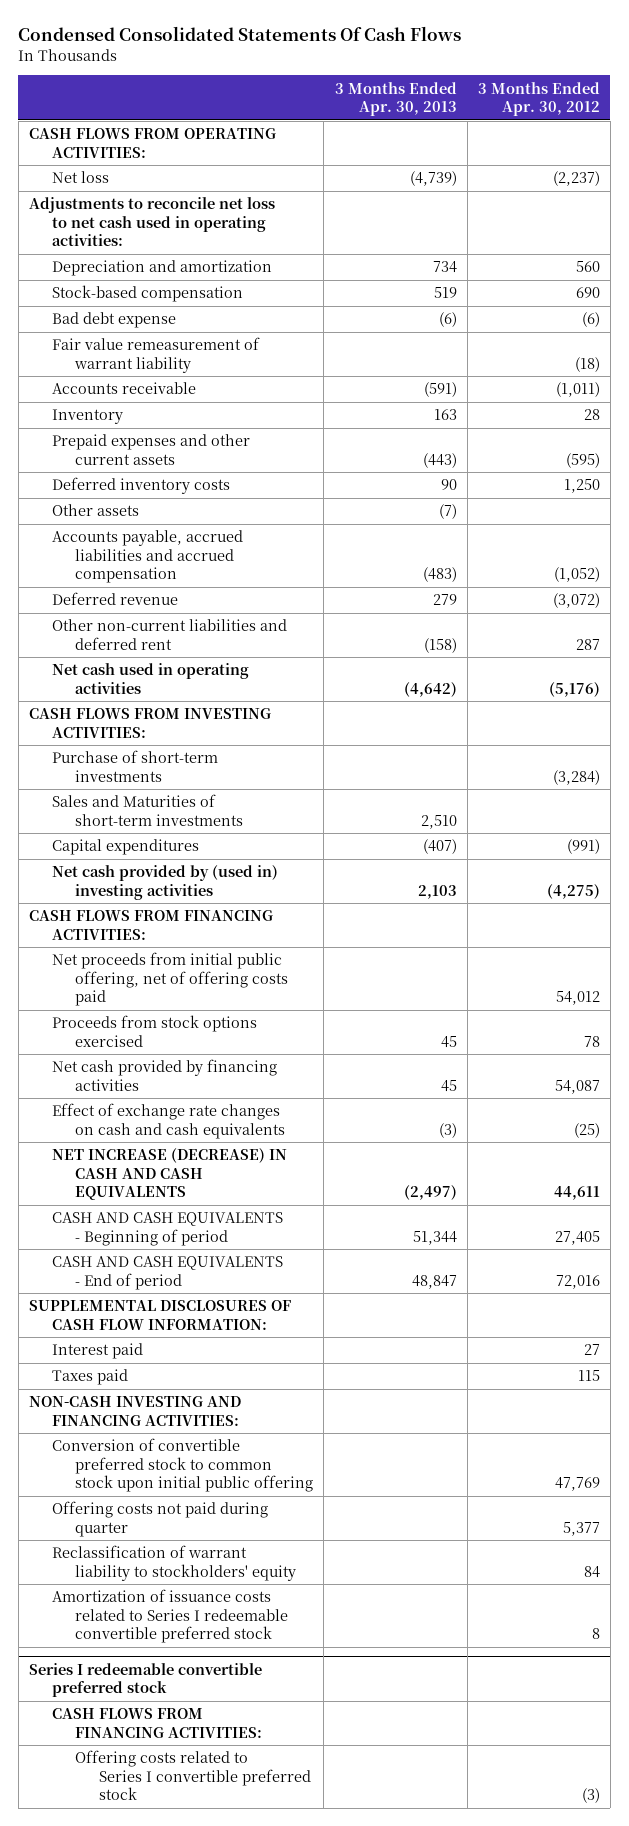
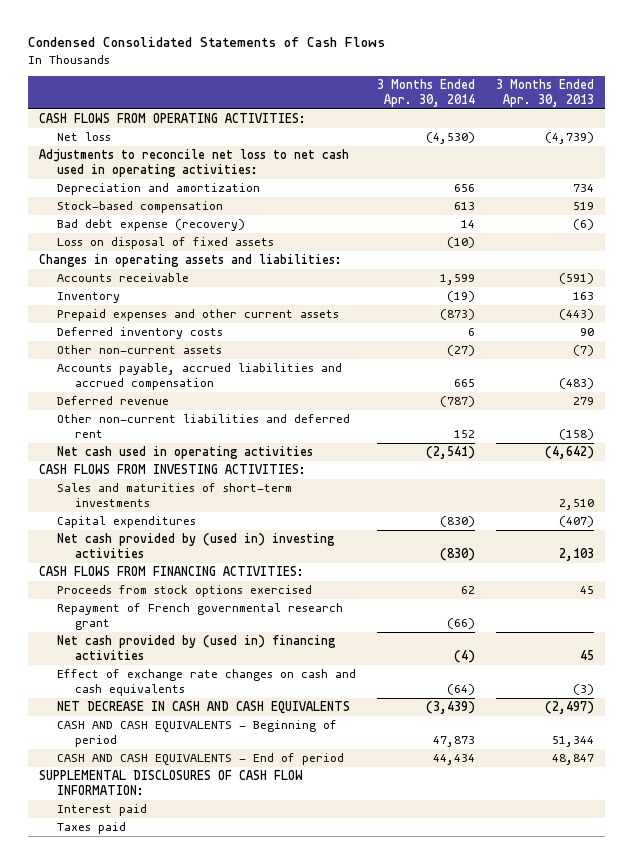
- Condensed Consolidated Statements Of Cash Flows
+ Condensed Consolidated Statements of Cash Flows
- | 3 Months Ended Apr. 30, 2013 | 3 Months Ended Apr. 30, 2012
+ | 3 Months Ended Apr. 30, 2014 | 3 Months Ended Apr. 30, 2013
- Bad debt expense | (6) | (6)
- Fair value remeasurement of warrant liability | | (18)
+ Bad debt expense (recovery) | 14 | (6)
+ Loss on disposal of fixed assets | (10) |
+ Changes in operating assets and liabilities:
- Other assets | (7) |
+ Other non-current assets | (27) | (7)
- Purchase of short-term investments | | (3,284)
- Sales and Maturities of short-term investments | 2,510 |
+ Sales and maturities of short-term investments | | 2,510
- Net proceeds from initial public offering, net of offering costs paid | | 54,012
- Net cash provided by financing activities | 45 | 54,087
+ Repayment of French governmental research grant | (66) |
+ Net cash provided by (used in) financing activities | (4) | 45
- NET INCREASE (DECREASE) IN CASH AND CASH EQUIVALENTS | (2,497) | 44,611
+ NET DECREASE IN CASH AND CASH EQUIVALENTS | (3,439) | (2,497)
- NON-CASH INVESTING AND FINANCING ACTIVITIES:
- Conversion of convertible preferred stock to common stock upon initial public offering | | 47,769
- Offering costs not paid during quarter | | 5,377
- Reclassification of warrant liability to stockholders' equity | | 84
- Amortization of issuance costs related to Series I redeemable convertible preferred stock | | 8
- Series I redeemable convertible preferred stock
- CASH FLOWS FROM FINANCING ACTIVITIES:
- Offering costs related to Series I convertible preferred stock | | (3)

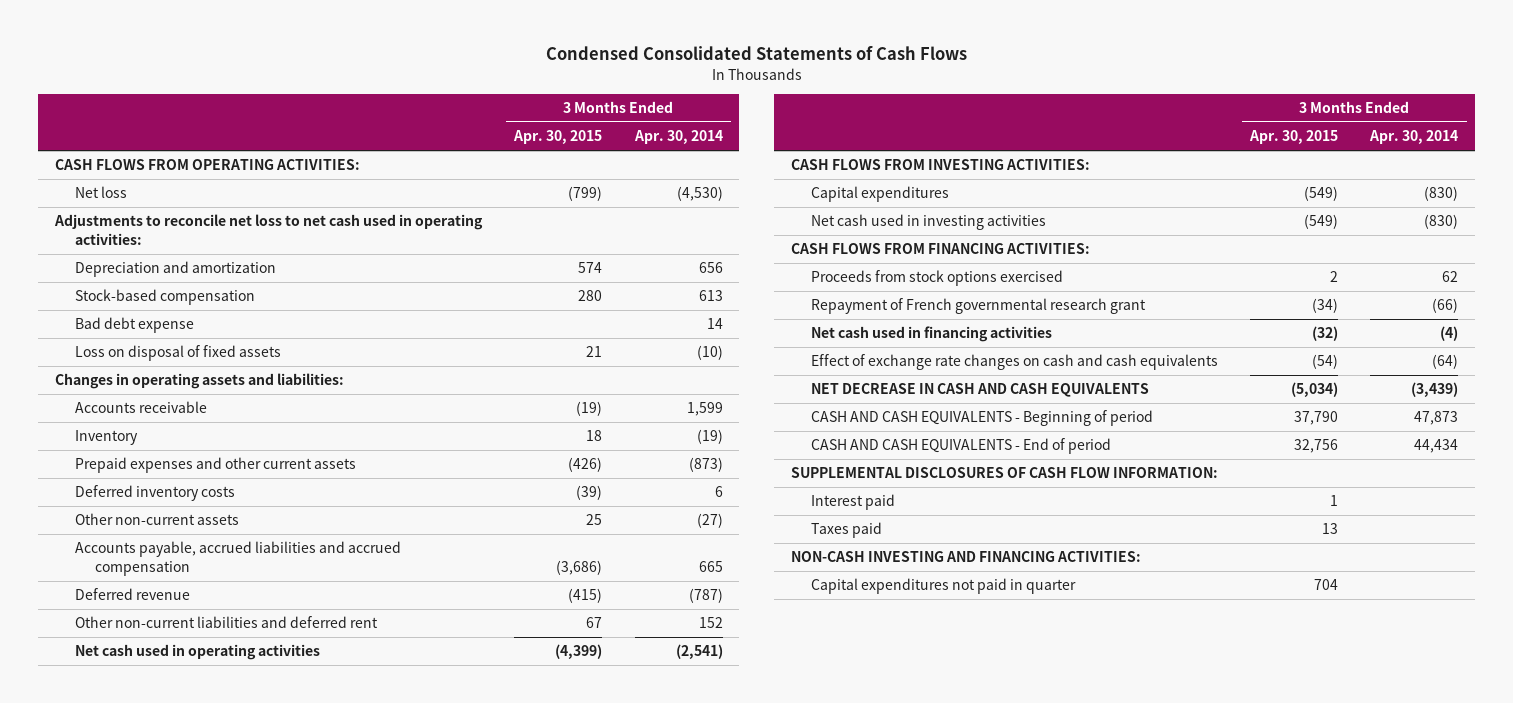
- | 3 Months Ended Apr. 30, 2014 | 3 Months Ended Apr. 30, 2013
+ | 3 Months Ended Apr. 30, 2015 | 3 Months Ended Apr. 30, 2014
- Bad debt expense (recovery) | 14 | (6)
+ Bad debt expense | | 14
- Sales and maturities of short-term investments | | 2,510
- Net cash provided by (used in) investing activities | (830) | 2,103
+ Net cash used in investing activities | (549) | (830)
- Net cash provided by (used in) financing activities | (4) | 45
+ Net cash used in financing activities | (32) | (4)
+ NON-CASH INVESTING AND FINANCING ACTIVITIES:
+ Capital expenditures not paid in quarter | 704 |

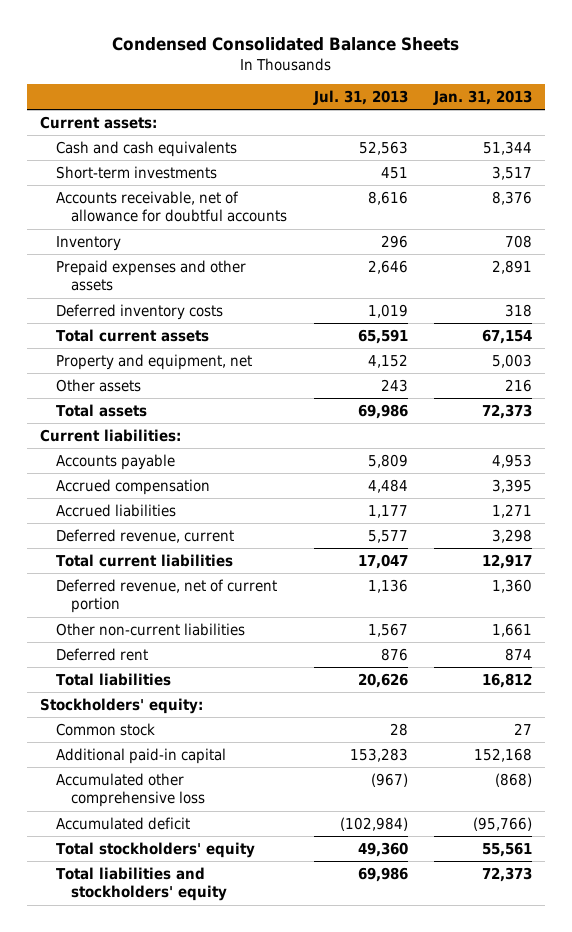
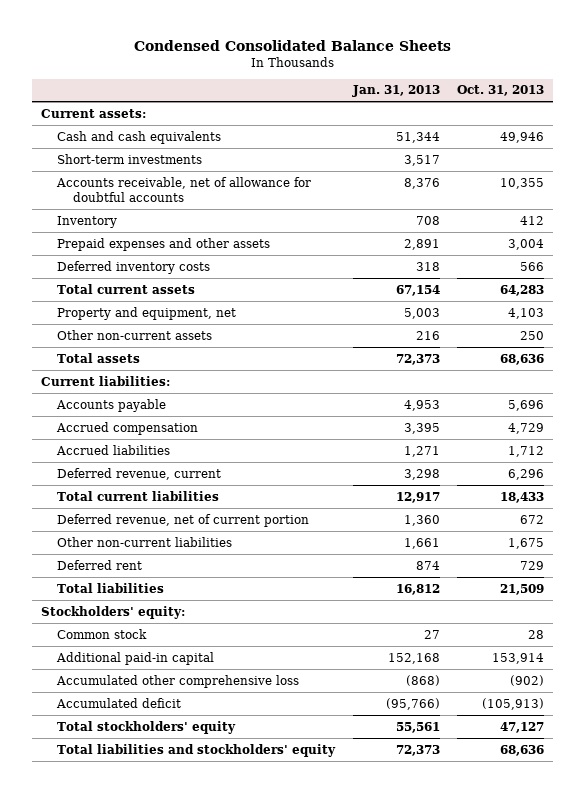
- | Jul. 31, 2013 | Jan. 31, 2013
+ | Jan. 31, 2013 | Oct. 31, 2013
- Other assets | 243 | 216
+ Other non-current assets | 216 | 250

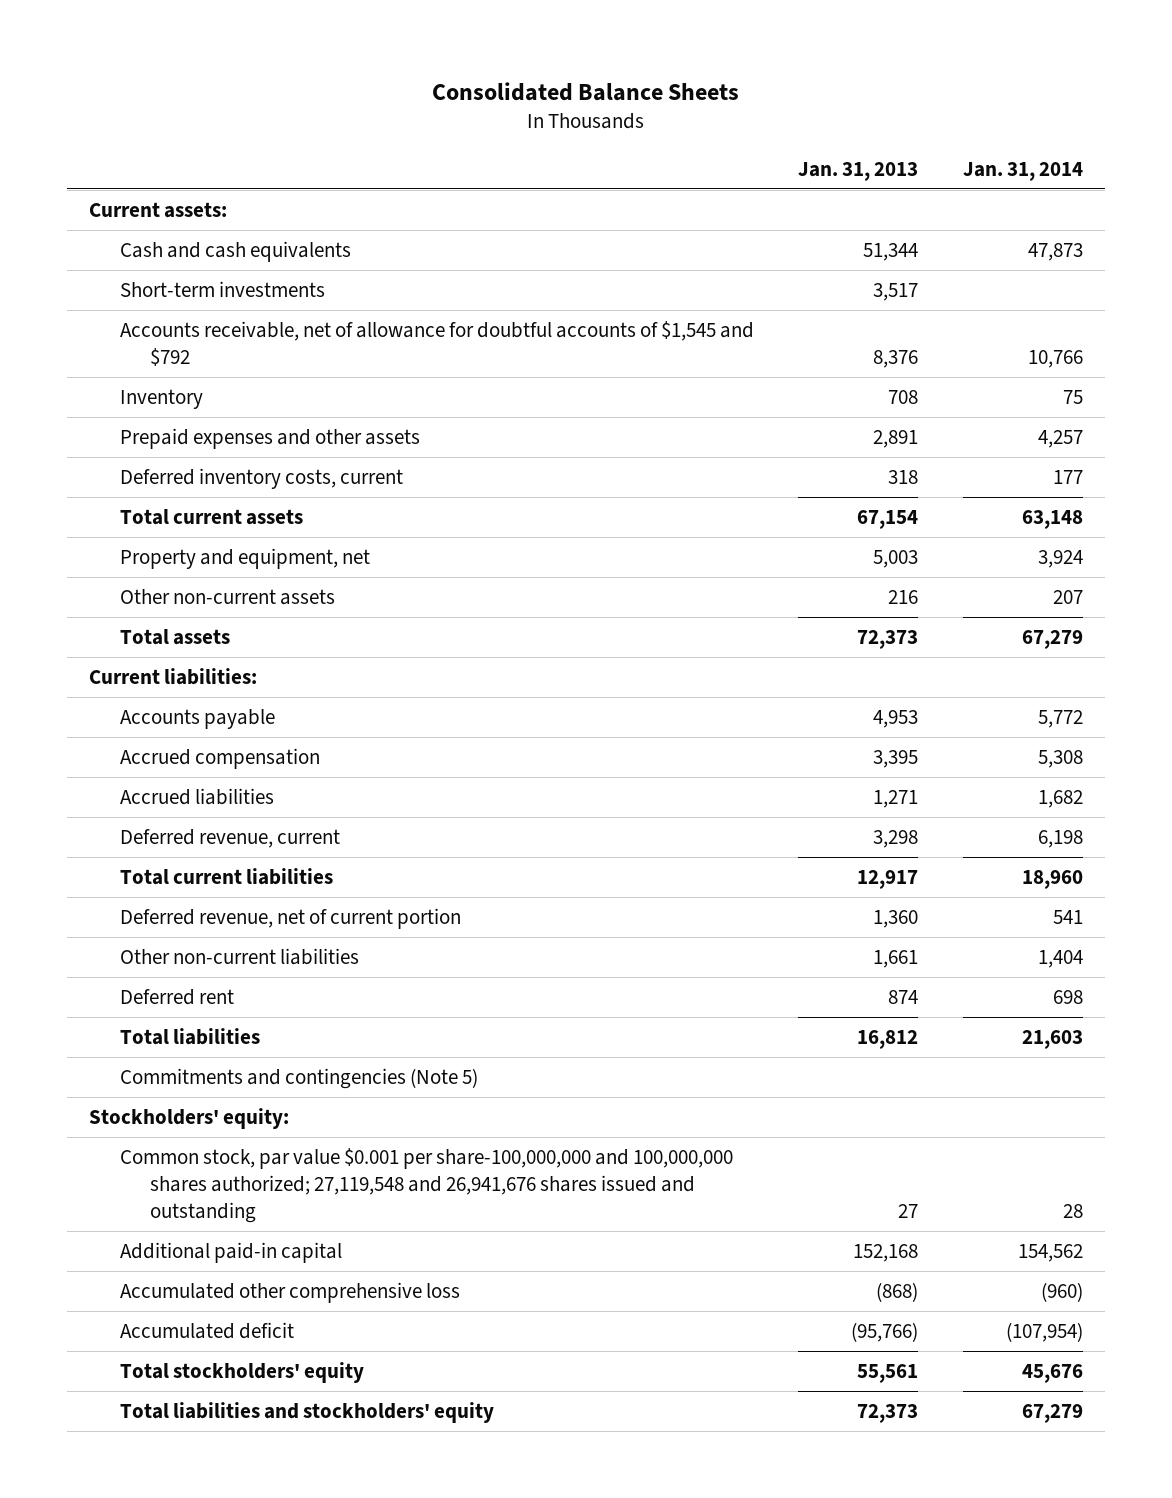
- Condensed Consolidated Balance Sheets
+ Consolidated Balance Sheets
- | Jan. 31, 2013 | Oct. 31, 2013
+ | Jan. 31, 2013 | Jan. 31, 2014
- Accounts receivable, net of allowance for doubtful accounts | 8,376 | 10,355
+ Accounts receivable, net of allowance for doubtful accounts of $1,545 and $792 | 8,376 | 10,766
- Deferred inventory costs | 318 | 566
+ Deferred inventory costs, current | 318 | 177
+ Commitments and contingencies (Note 5)
- Common stock | 27 | 28
+ Common stock, par value $0.001 per share-100,000,000 and 100,000,000 shares authorized; 27,119,548 and 26,941,676 shares issued and outstanding | 27 | 28

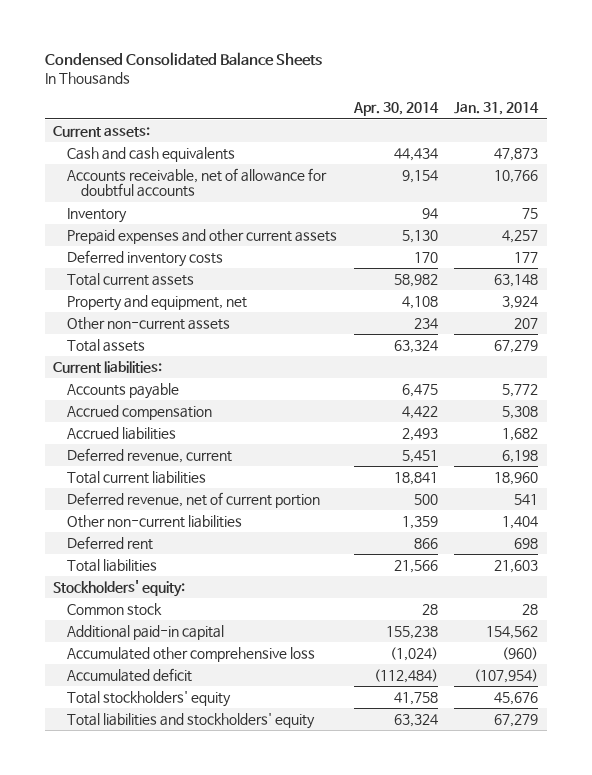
- Consolidated Balance Sheets
+ Condensed Consolidated Balance Sheets
- | Jan. 31, 2013 | Jan. 31, 2014
+ | Apr. 30, 2014 | Jan. 31, 2014
- Short-term investments | 3,517 |
- Accounts receivable, net of allowance for doubtful accounts of $1,545 and $792 | 8,376 | 10,766
+ Accounts receivable, net of allowance for doubtful accounts | 9,154 | 10,766
- Prepaid expenses and other assets | 2,891 | 4,257
- Deferred inventory costs, current | 318 | 177
+ Prepaid expenses and other current assets | 5,130 | 4,257
+ Deferred inventory costs | 170 | 177
- Commitments and contingencies (Note 5)
- Common stock, par value $0.001 per share-100,000,000 and 100,000,000 shares authorized; 27,119,548 and 26,941,676 shares issued and outstanding | 27 | 28
+ Common stock | 28 | 28

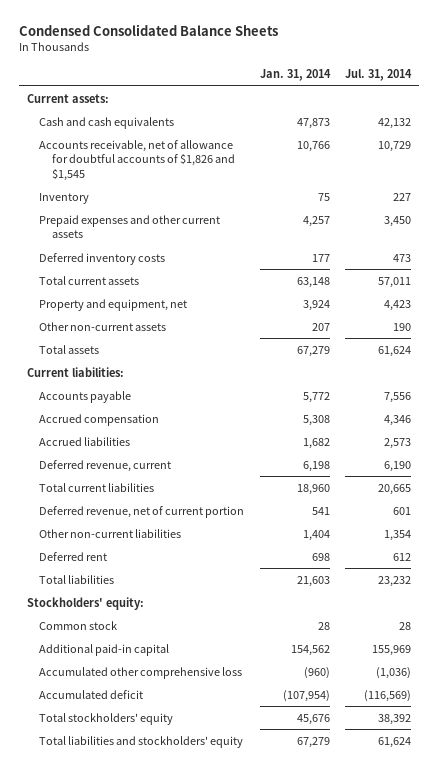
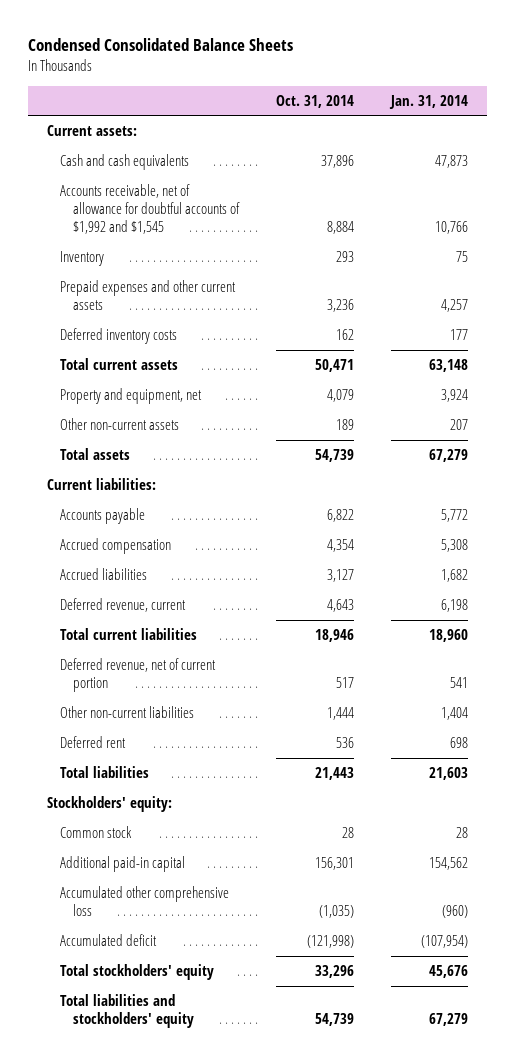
- | Jan. 31, 2014 | Jul. 31, 2014
+ | Oct. 31, 2014 | Jan. 31, 2014
- Accounts receivable, net of allowance for doubtful accounts of $1,826 and $1,545 | 10,766 | 10,729
+ Accounts receivable, net of allowance for doubtful accounts of $1,992 and $1,545 | 8,884 | 10,766

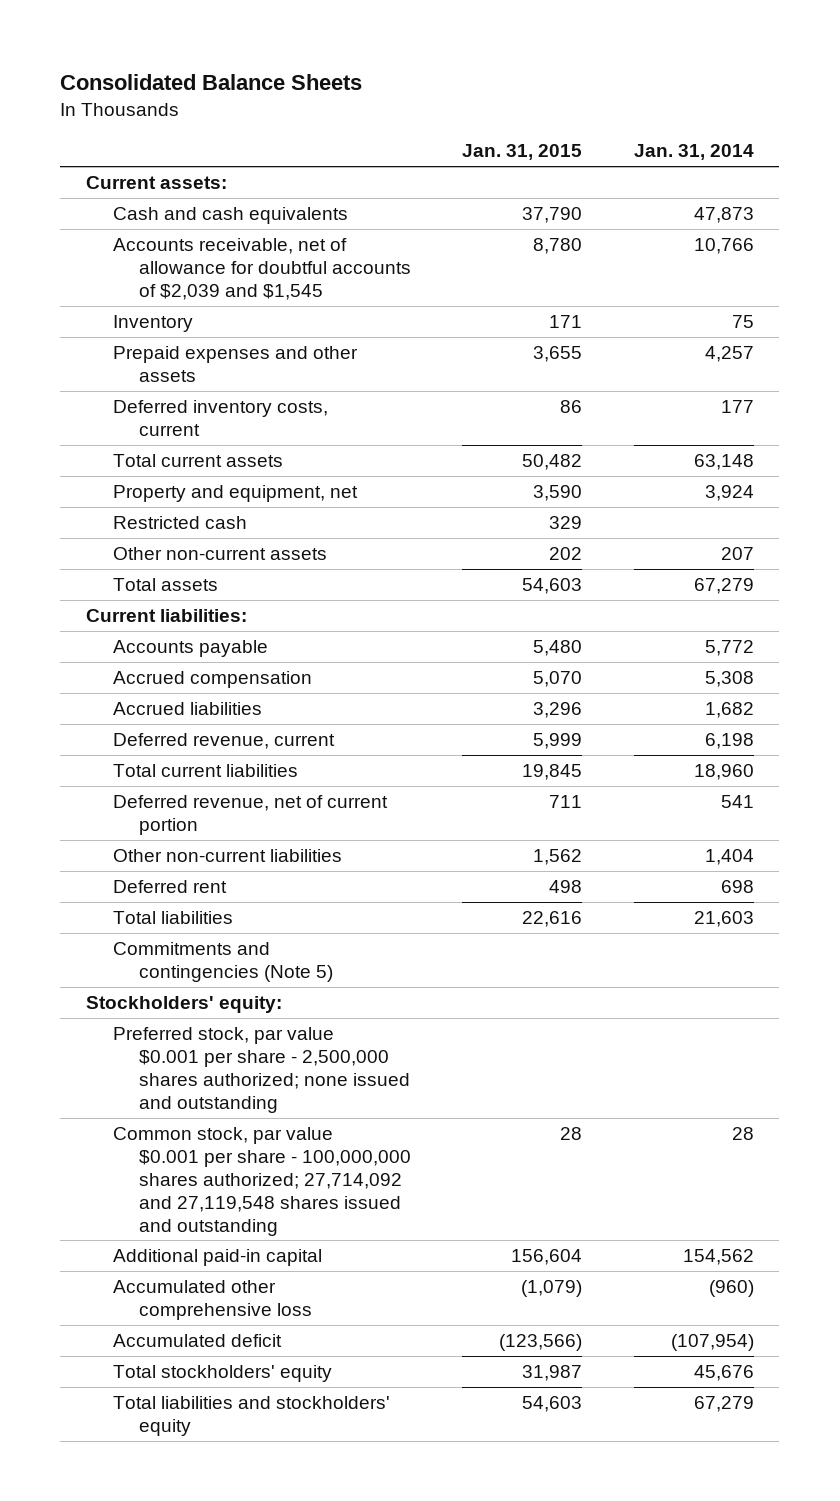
- Condensed Consolidated Balance Sheets
+ Consolidated Balance Sheets
- | Oct. 31, 2014 | Jan. 31, 2014
+ | Jan. 31, 2015 | Jan. 31, 2014
- Accounts receivable, net of allowance for doubtful accounts of $1,992 and $1,545 | 8,884 | 10,766
+ Accounts receivable, net of allowance for doubtful accounts of $2,039 and $1,545 | 8,780 | 10,766
- Prepaid expenses and other current assets | 3,236 | 4,257
- Deferred inventory costs | 162 | 177
+ Prepaid expenses and other assets | 3,655 | 4,257
+ Deferred inventory costs, current | 86 | 177
+ Restricted cash | 329 |
+ Commitments and contingencies (Note 5)
- Common stock | 28 | 28
+ Preferred stock, par value $0.001 per share - 2,500,000 shares authorized; none issued and outstanding
+ Common stock, par value $0.001 per share - 100,000,000 shares authorized; 27,714,092 and 27,119,548 shares issued and outstanding | 28 | 28

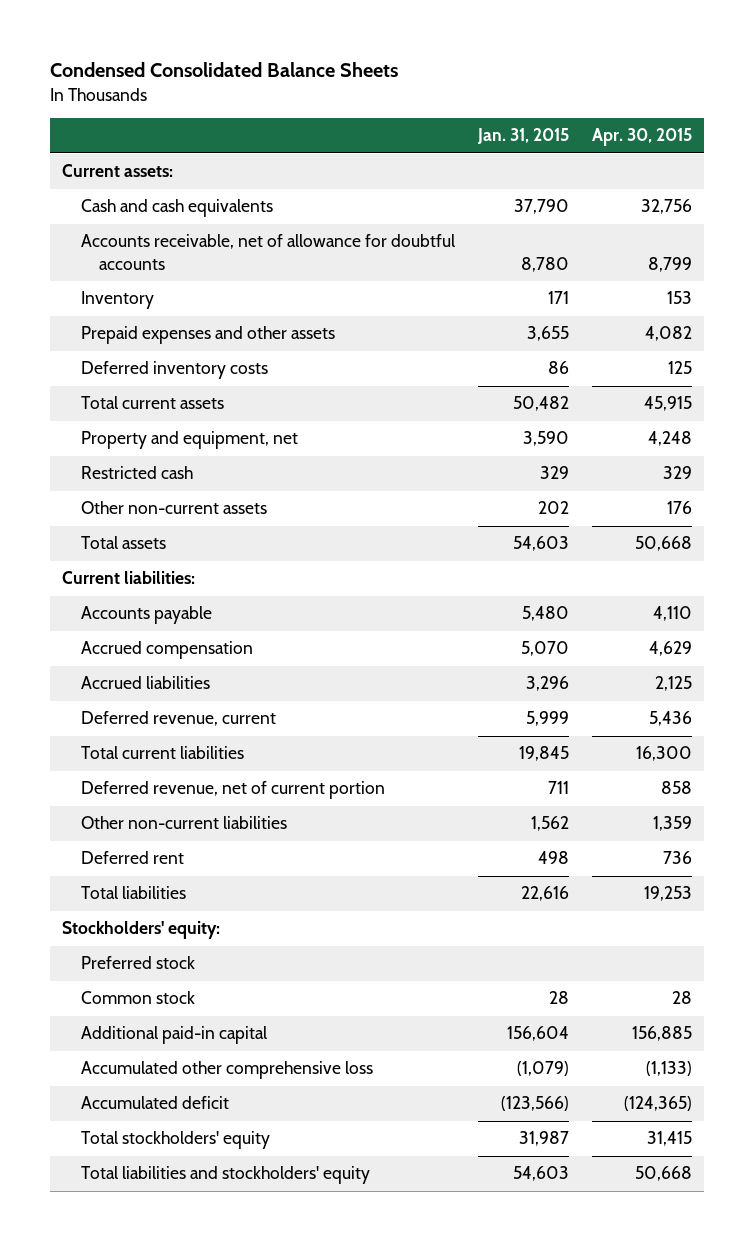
- Consolidated Balance Sheets
+ Condensed Consolidated Balance Sheets
- | Jan. 31, 2015 | Jan. 31, 2014
+ | Jan. 31, 2015 | Apr. 30, 2015
- Accounts receivable, net of allowance for doubtful accounts of $2,039 and $1,545 | 8,780 | 10,766
+ Accounts receivable, net of allowance for doubtful accounts | 8,780 | 8,799
- Deferred inventory costs, current | 86 | 177
+ Deferred inventory costs | 86 | 125
- Commitments and contingencies (Note 5)
- Preferred stock, par value $0.001 per share - 2,500,000 shares authorized; none issued and outstanding
- Common stock, par value $0.001 per share - 100,000,000 shares authorized; 27,714,092 and 27,119,548 shares issued and outstanding | 28 | 28
+ Preferred stock
+ Common stock | 28 | 28

